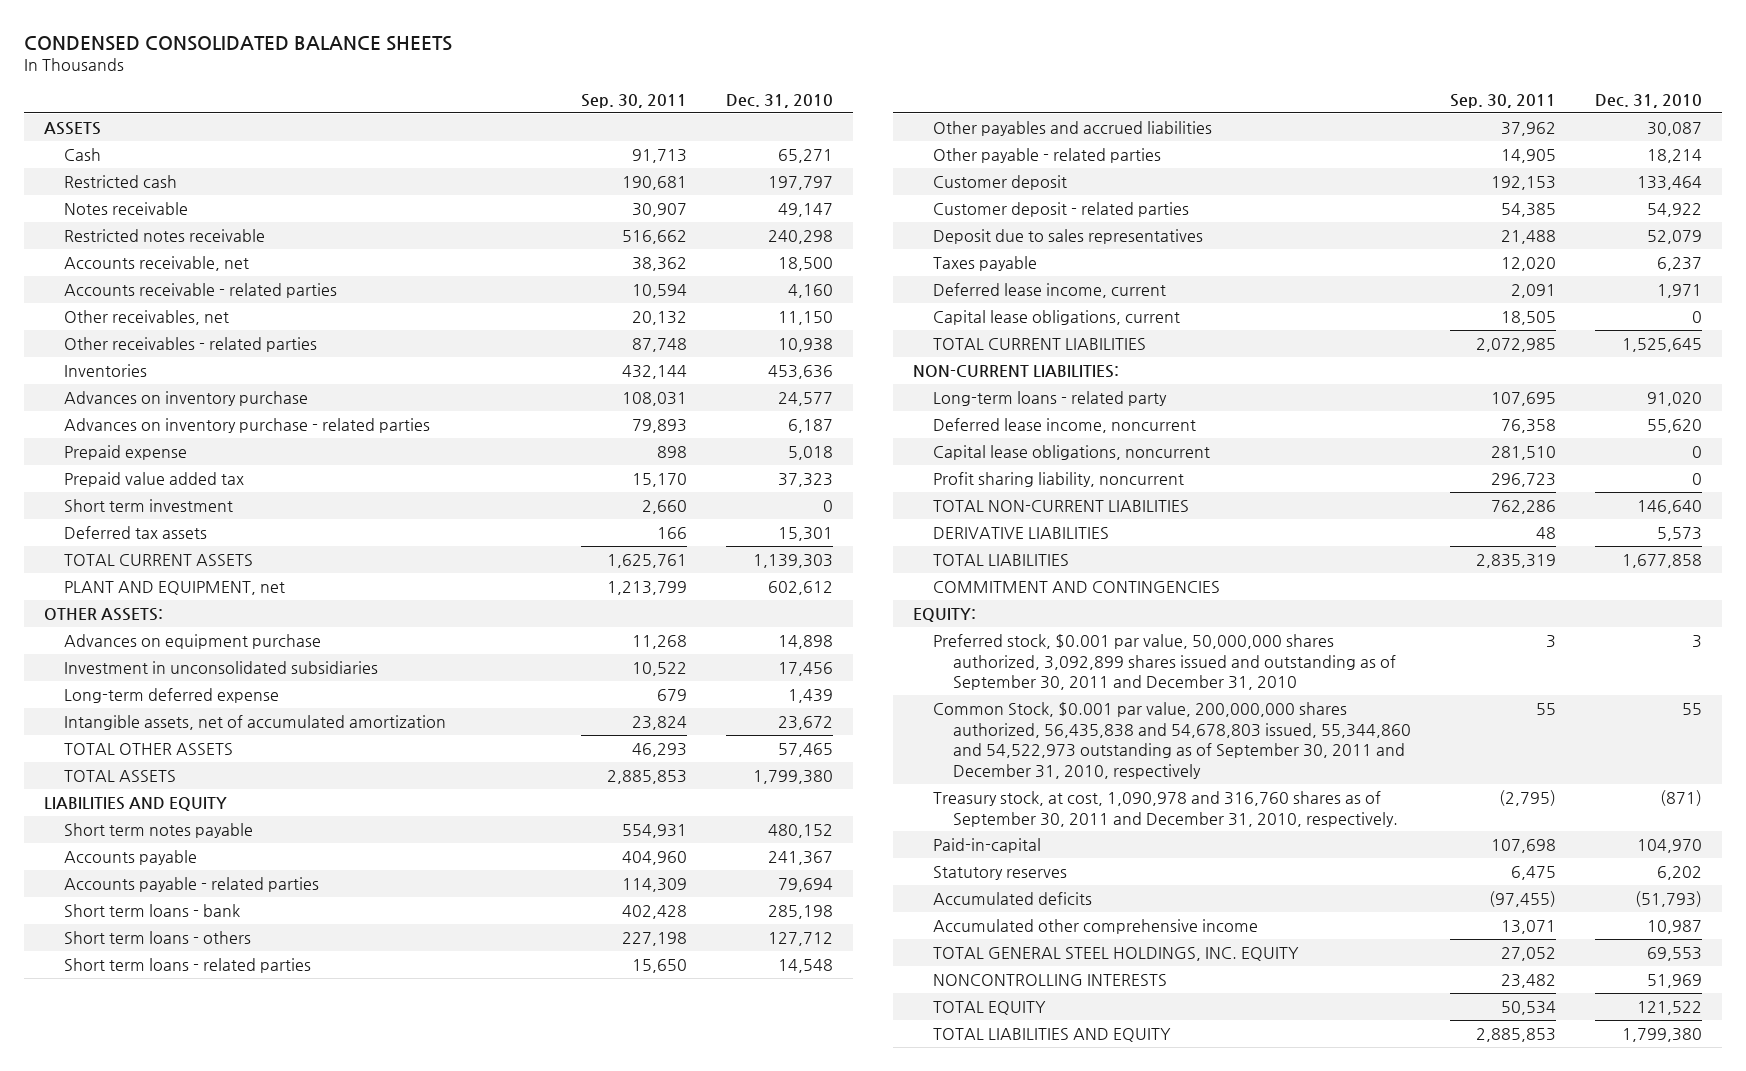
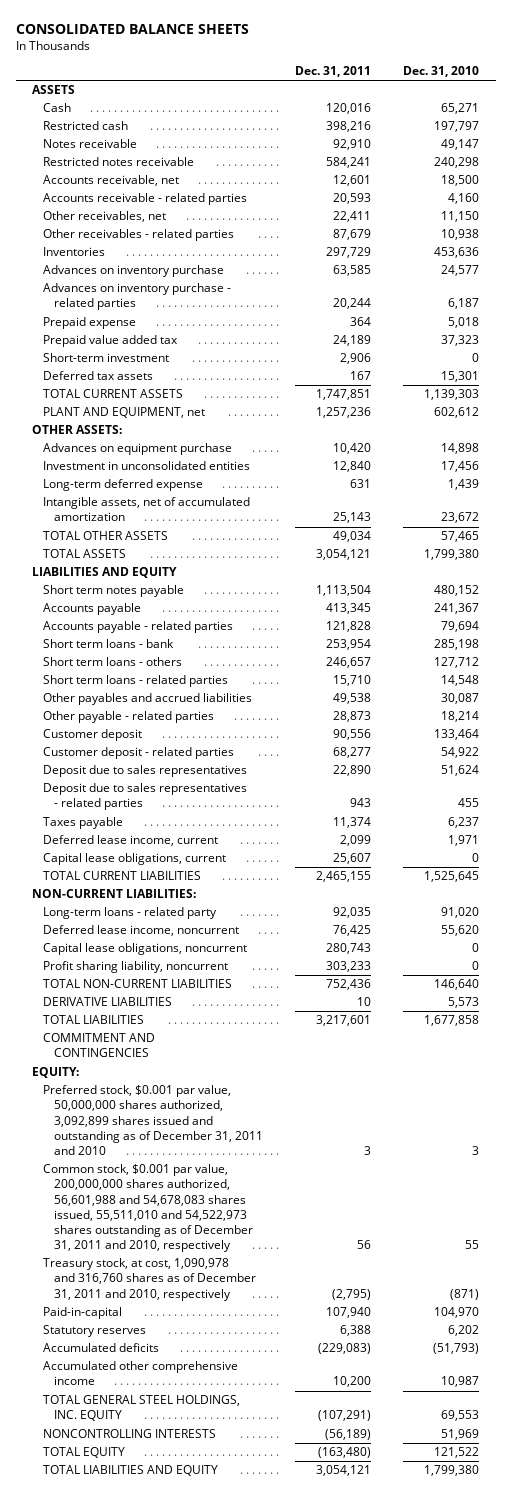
- CONDENSED CONSOLIDATED BALANCE SHEETS
+ CONSOLIDATED BALANCE SHEETS
- | Sep. 30, 2011 | Dec. 31, 2010
+ | Dec. 31, 2011 | Dec. 31, 2010
- Short term investment | 2,660 | 0
+ Short-term investment | 2,906 | 0
- Investment in unconsolidated subsidiaries | 10,522 | 17,456
+ Investment in unconsolidated entities | 12,840 | 17,456
- Deposit due to sales representatives | 21,488 | 52,079
+ Deposit due to sales representatives | 22,890 | 51,624
+ Deposit due to sales representatives - related parties | 943 | 455
- Preferred stock, $0.001 par value, 50,000,000 shares authorized, 3,092,899 shares issued and outstanding as of September 30, 2011 and December 31, 2010 | 3 | 3
- Common Stock, $0.001 par value, 200,000,000 shares authorized, 56,435,838 and 54,678,803 issued, 55,344,860 and 54,522,973 outstanding as of September 30, 2011 and December 31, 2010, respectively | 55 | 55
- Treasury stock, at cost, 1,090,978 and 316,760 shares as of September 30, 2011 and December 31, 2010, respectively. | (2,795) | (871)
+ Preferred stock, $0.001 par value, 50,000,000 shares authorized, 3,092,899 shares issued and outstanding as of December 31, 2011 and 2010 | 3 | 3
+ Common stock, $0.001 par value, 200,000,000 shares authorized, 56,601,988 and 54,678,083 shares issued, 55,511,010 and 54,522,973 shares outstanding as of December 31, 2011 and 2010, respectively | 56 | 55
+ Treasury stock, at cost, 1,090,978 and 316,760 shares as of December 31, 2011 and 2010, respectively | (2,795) | (871)

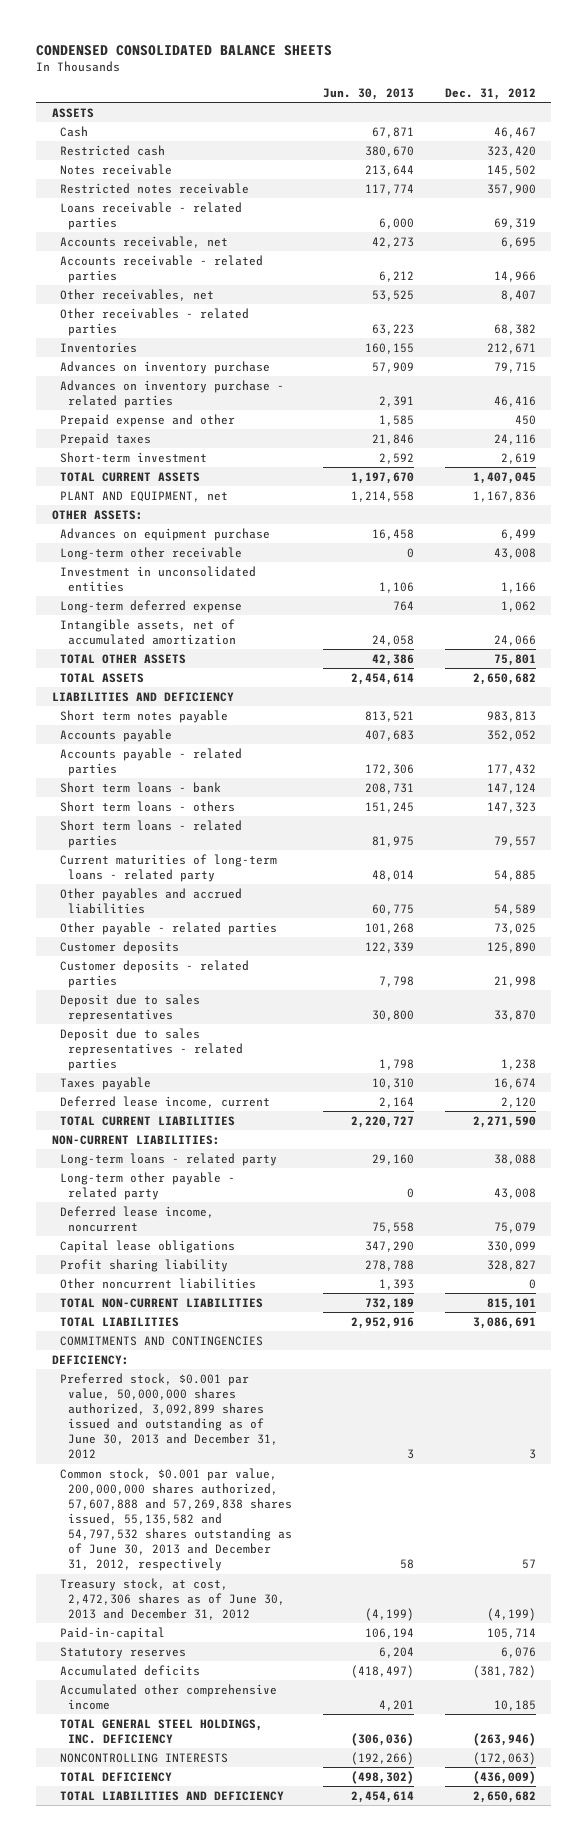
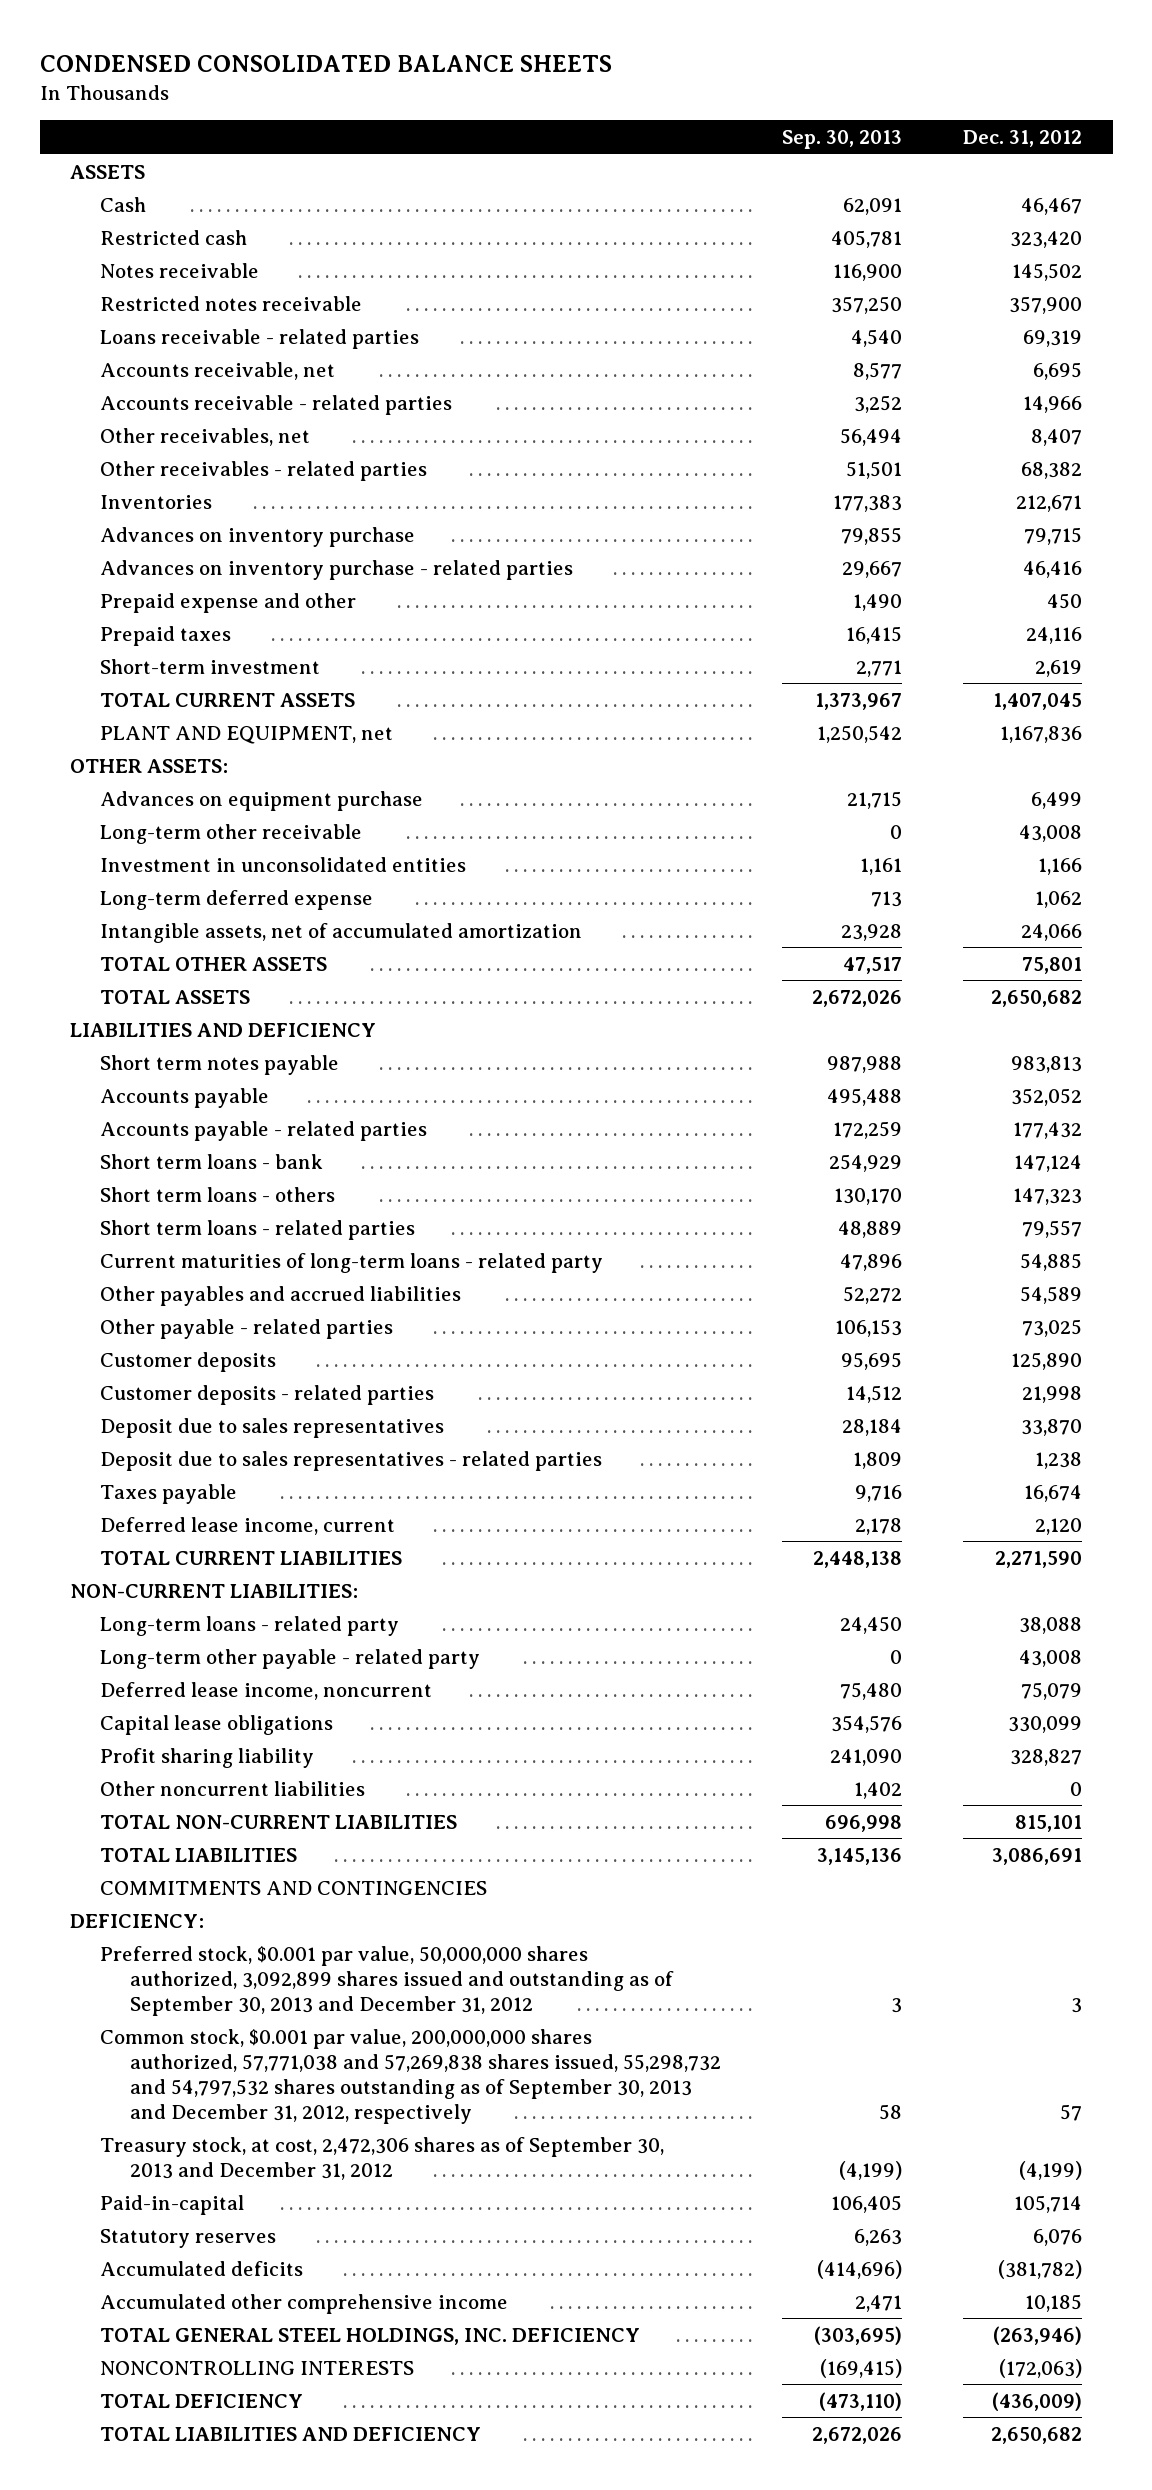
- | Jun. 30, 2013 | Dec. 31, 2012
+ | Sep. 30, 2013 | Dec. 31, 2012
- Preferred stock, $0.001 par value, 50,000,000 shares authorized, 3,092,899 shares issued and outstanding as of June 30, 2013 and December 31, 2012 | 3 | 3
- Common stock, $0.001 par value, 200,000,000 shares authorized, 57,607,888 and 57,269,838 shares issued, 55,135,582 and 54,797,532 shares outstanding as of June 30, 2013 and December 31, 2012, respectively | 58 | 57
- Treasury stock, at cost, 2,472,306 shares as of June 30, 2013 and December 31, 2012 | (4,199) | (4,199)
+ Preferred stock, $0.001 par value, 50,000,000 shares authorized, 3,092,899 shares issued and outstanding as of September 30, 2013 and December 31, 2012 | 3 | 3
+ Common stock, $0.001 par value, 200,000,000 shares authorized, 57,771,038 and 57,269,838 shares issued, 55,298,732 and 54,797,532 shares outstanding as of September 30, 2013 and December 31, 2012, respectively | 58 | 57
+ Treasury stock, at cost, 2,472,306 shares as of September 30, 2013 and December 31, 2012 | (4,199) | (4,199)

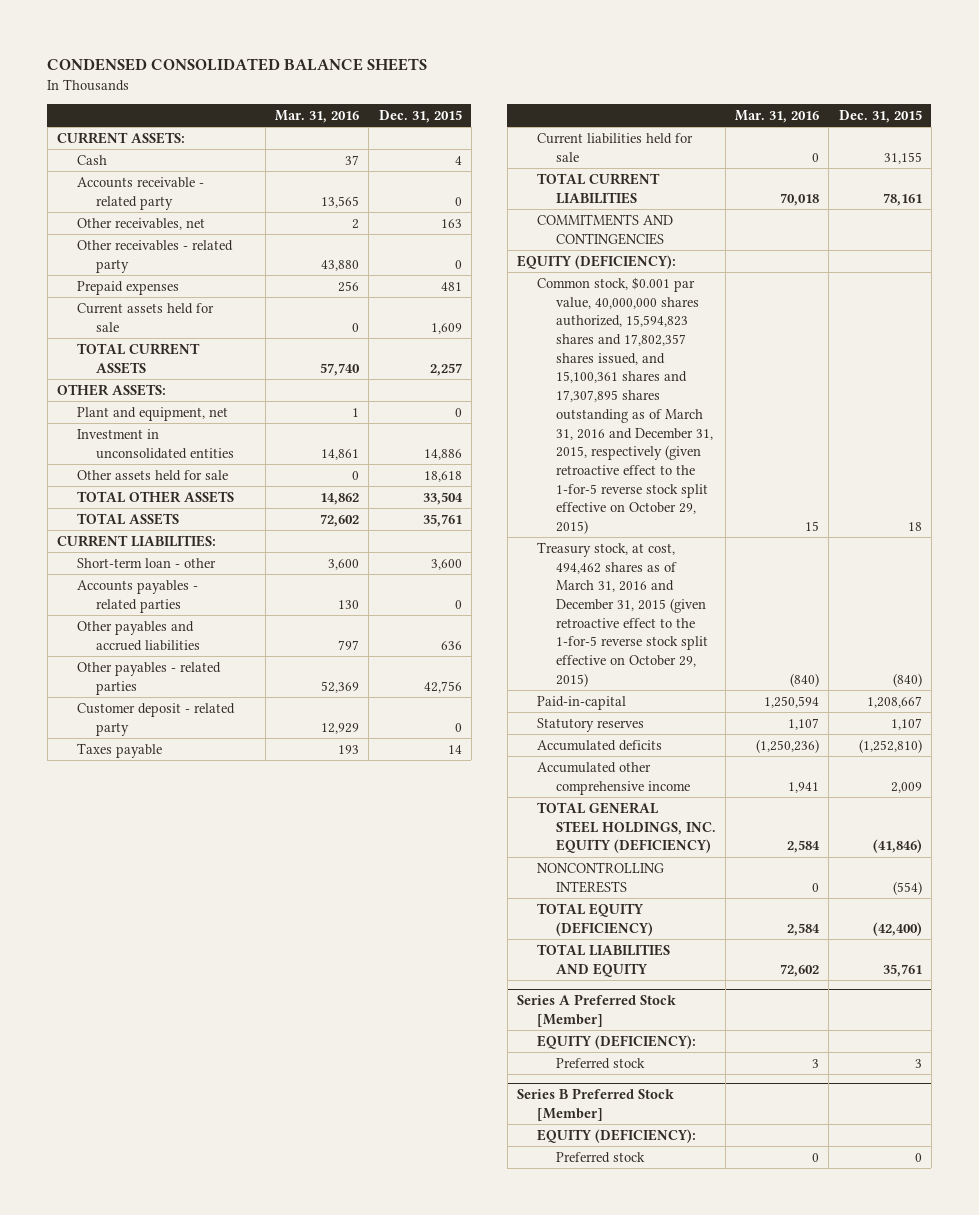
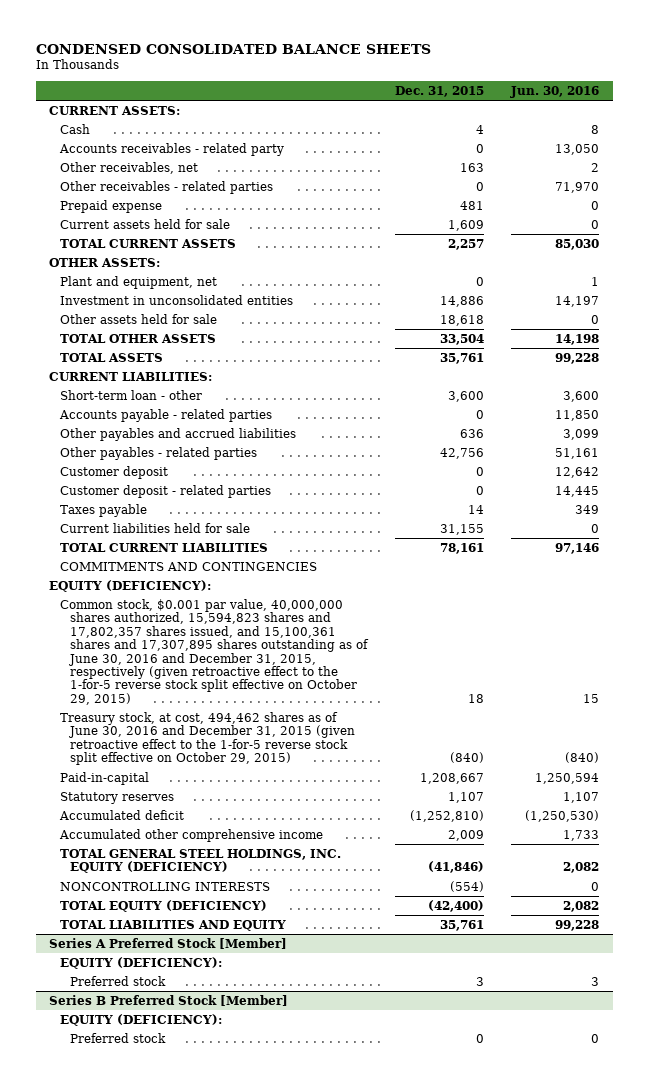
- | Mar. 31, 2016 | Dec. 31, 2015
+ | Dec. 31, 2015 | Jun. 30, 2016
- Accounts receivable - related party | 13,565 | 0
+ Accounts receivables - related party | 0 | 13,050
- Other receivables - related party | 43,880 | 0
- Prepaid expenses | 256 | 481
+ Other receivables - related parties | 0 | 71,970
+ Prepaid expense | 481 | 0
- Accounts payables - related parties | 130 | 0
+ Accounts payable - related parties | 0 | 11,850
- Customer deposit - related party | 12,929 | 0
+ Customer deposit | 0 | 12,642
+ Customer deposit - related parties | 0 | 14,445
- Common stock, $0.001 par value, 40,000,000 shares authorized, 15,594,823 shares and 17,802,357 shares issued, and 15,100,361 shares and 17,307,895 shares outstanding as of March 31, 2016 and December 31, 2015, respectively (given retroactive effect to the 1-for-5 reverse stock split effective on October 29, 2015) | 15 | 18
- Treasury stock, at cost, 494,462 shares as of March 31, 2016 and December 31, 2015 (given retroactive effect to the 1-for-5 reverse stock split effective on October 29, 2015) | (840) | (840)
+ Common stock, $0.001 par value, 40,000,000 shares authorized, 15,594,823 shares and 17,802,357 shares issued, and 15,100,361 shares and 17,307,895 shares outstanding as of June 30, 2016 and December 31, 2015, respectively (given retroactive effect to the 1-for-5 reverse stock split effective on October 29, 2015) | 18 | 15
+ Treasury stock, at cost, 494,462 shares as of June 30, 2016 and December 31, 2015 (given retroactive effect to the 1-for-5 reverse stock split effective on October 29, 2015) | (840) | (840)
- Accumulated deficits | (1,250,236) | (1,252,810)
+ Accumulated deficit | (1,252,810) | (1,250,530)

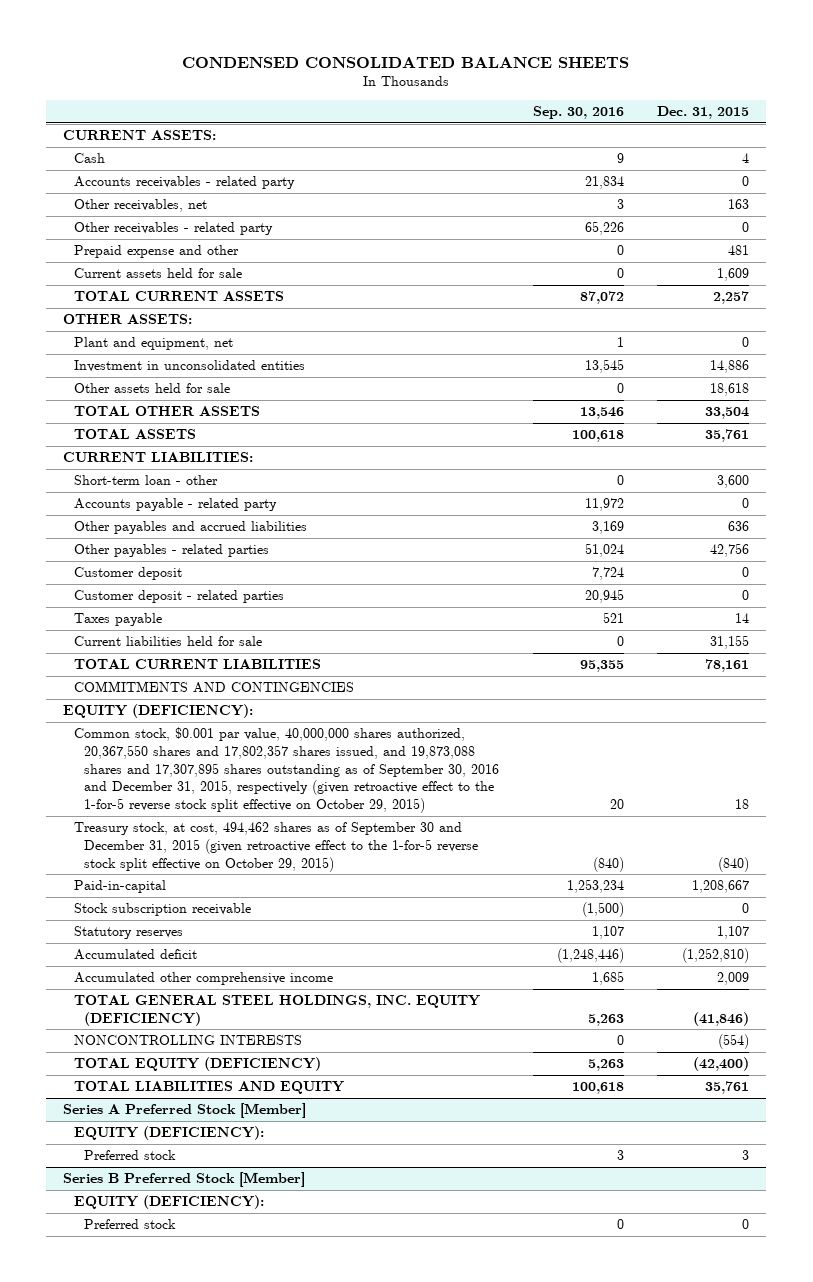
- | Dec. 31, 2015 | Jun. 30, 2016
+ | Sep. 30, 2016 | Dec. 31, 2015
- Other receivables - related parties | 0 | 71,970
- Prepaid expense | 481 | 0
+ Other receivables - related party | 65,226 | 0
+ Prepaid expense and other | 0 | 481
- Accounts payable - related parties | 0 | 11,850
+ Accounts payable - related party | 11,972 | 0
- Common stock, $0.001 par value, 40,000,000 shares authorized, 15,594,823 shares and 17,802,357 shares issued, and 15,100,361 shares and 17,307,895 shares outstanding as of June 30, 2016 and December 31, 2015, respectively (given retroactive effect to the 1-for-5 reverse stock split effective on October 29, 2015) | 18 | 15
- Treasury stock, at cost, 494,462 shares as of June 30, 2016 and December 31, 2015 (given retroactive effect to the 1-for-5 reverse stock split effective on October 29, 2015) | (840) | (840)
+ Common stock, $0.001 par value, 40,000,000 shares authorized, 20,367,550 shares and 17,802,357 shares issued, and 19,873,088 shares and 17,307,895 shares outstanding as of September 30, 2016 and December 31, 2015, respectively (given retroactive effect to the 1-for-5 reverse stock split effective on October 29, 2015) | 20 | 18
+ Treasury stock, at cost, 494,462 shares as of September 30 and December 31, 2015 (given retroactive effect to the 1-for-5 reverse stock split effective on October 29, 2015) | (840) | (840)
+ Stock subscription receivable | (1,500) | 0

